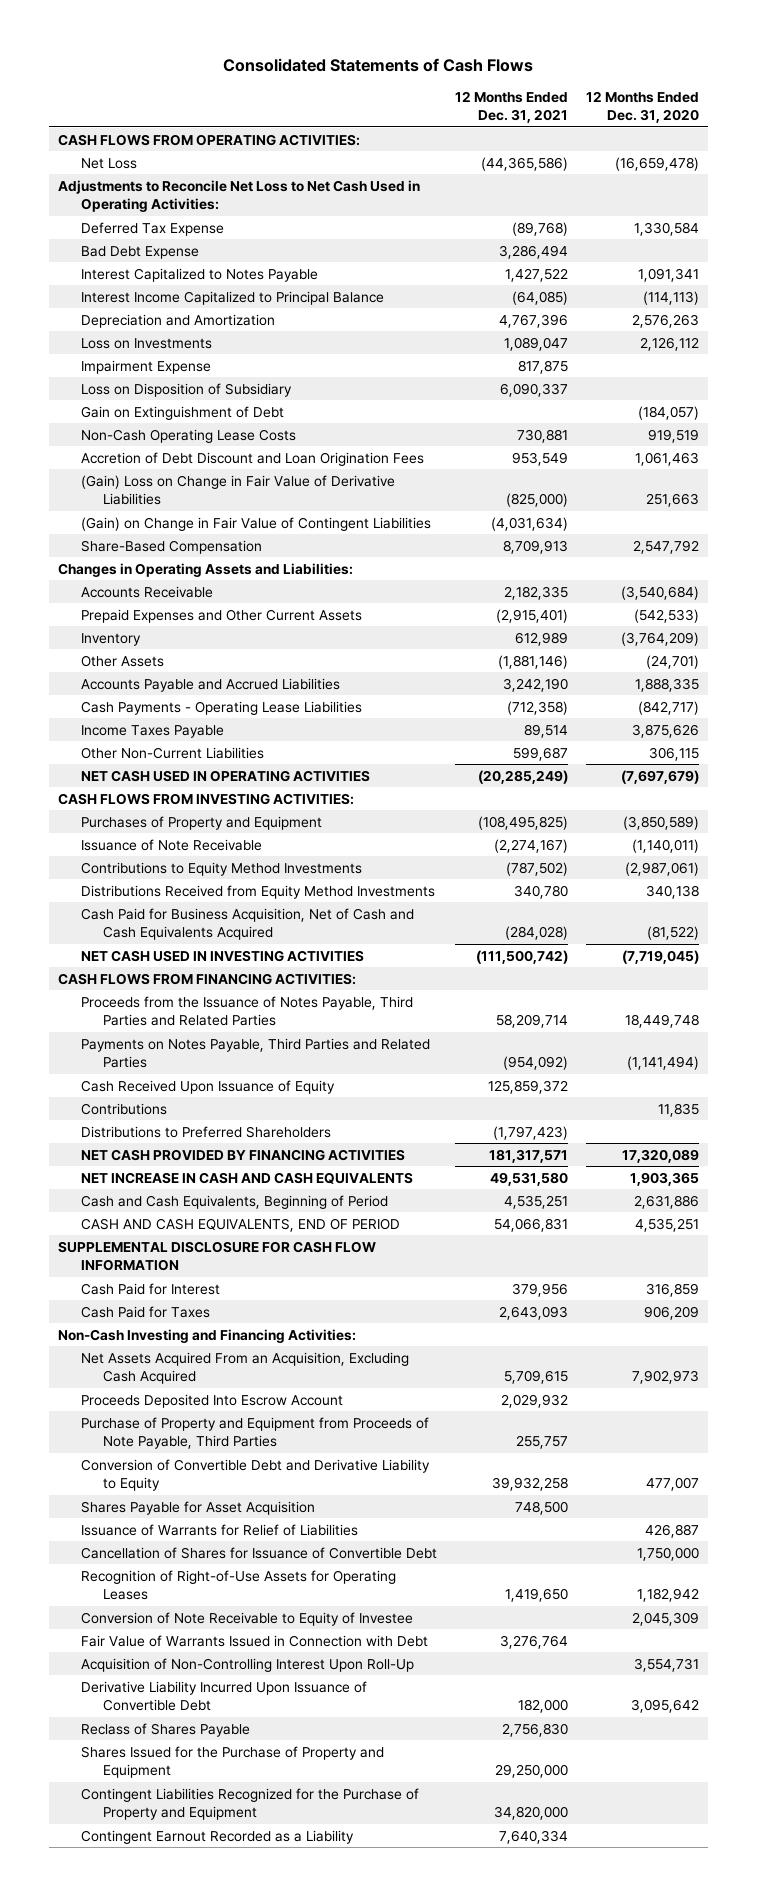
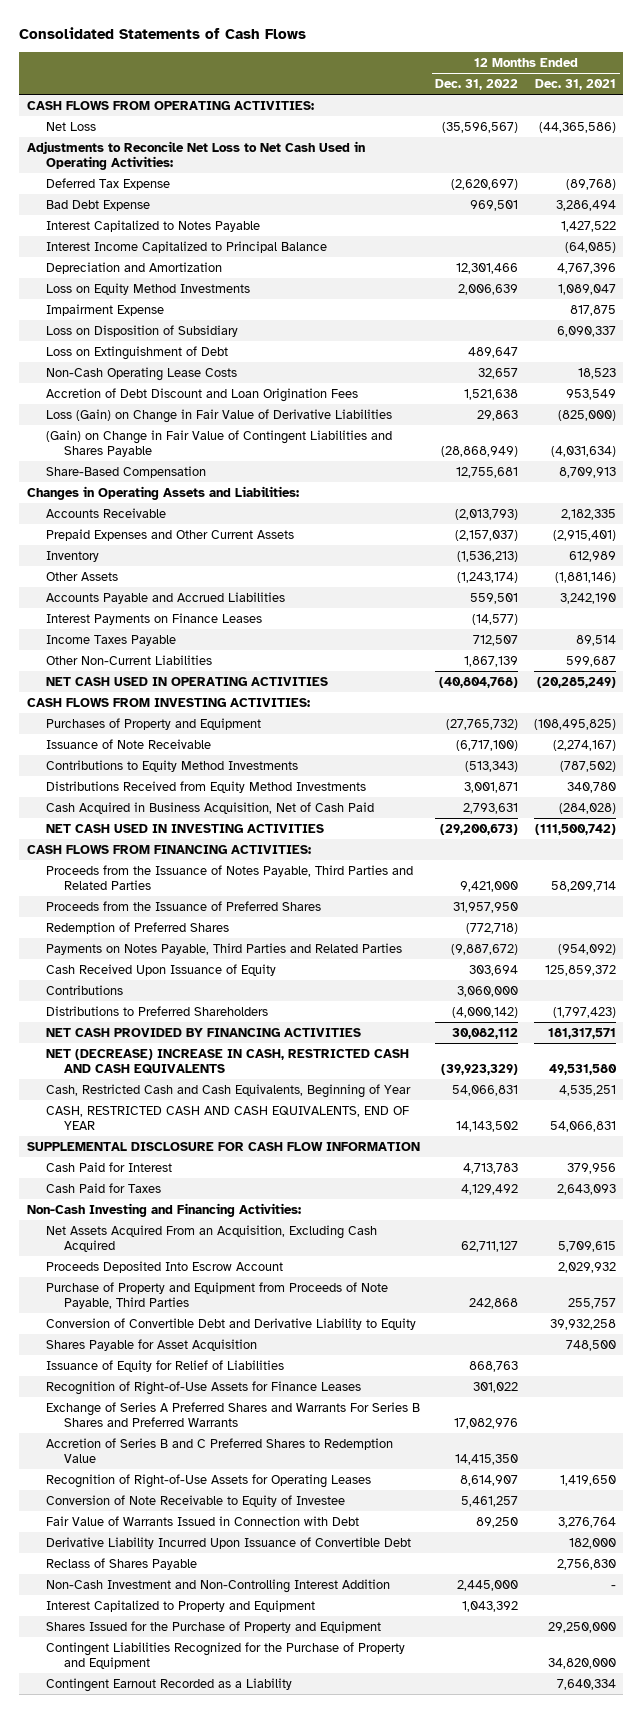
- | 12 Months Ended Dec. 31, 2021 | 12 Months Ended Dec. 31, 2020
+ | 12 Months Ended Dec. 31, 2022 | 12 Months Ended Dec. 31, 2021
- Loss on Investments | 1,089,047 | 2,126,112
+ Loss on Equity Method Investments | 2,006,639 | 1,089,047
- Gain on Extinguishment of Debt | | (184,057)
- Non-Cash Operating Lease Costs | 730,881 | 919,519
+ Loss on Extinguishment of Debt | 489,647 |
+ Non-Cash Operating Lease Costs | 32,657 | 18,523
- (Gain) Loss on Change in Fair Value of Derivative Liabilities | (825,000) | 251,663
- (Gain) on Change in Fair Value of Contingent Liabilities | (4,031,634) |
+ Loss (Gain) on Change in Fair Value of Derivative Liabilities | 29,863 | (825,000)
+ (Gain) on Change in Fair Value of Contingent Liabilities and Shares Payable | (28,868,949) | (4,031,634)
- Cash Payments - Operating Lease Liabilities | (712,358) | (842,717)
+ Interest Payments on Finance Leases | (14,577) |
- Cash Paid for Business Acquisition, Net of Cash and Cash Equivalents Acquired | (284,028) | (81,522)
+ Cash Acquired in Business Acquisition, Net of Cash Paid | 2,793,631 | (284,028)
+ Proceeds from the Issuance of Preferred Shares | 31,957,950 |
+ Redemption of Preferred Shares | (772,718) |
- NET INCREASE IN CASH AND CASH EQUIVALENTS | 49,531,580 | 1,903,365
- Cash and Cash Equivalents, Beginning of Period | 4,535,251 | 2,631,886
- CASH AND CASH EQUIVALENTS, END OF PERIOD | 54,066,831 | 4,535,251
+ NET (DECREASE) INCREASE IN CASH, RESTRICTED CASH AND CASH EQUIVALENTS | (39,923,329) | 49,531,580
+ Cash, Restricted Cash and Cash Equivalents, Beginning of Year | 54,066,831 | 4,535,251
+ CASH, RESTRICTED CASH AND CASH EQUIVALENTS, END OF YEAR | 14,143,502 | 54,066,831
- Issuance of Warrants for Relief of Liabilities | | 426,887
- Cancellation of Shares for Issuance of Convertible Debt | | 1,750,000
+ Issuance of Equity for Relief of Liabilities | 868,763 |
+ Recognition of Right-of-Use Assets for Finance Leases | 301,022 |
+ Exchange of Series A Preferred Shares and Warrants For Series B Shares and Preferred Warrants | 17,082,976 |
+ Accretion of Series B and C Preferred Shares to Redemption Value | 14,415,350 |
- Acquisition of Non-Controlling Interest Upon Roll-Up | | 3,554,731
+ Non-Cash Investment and Non-Controlling Interest Addition | 2,445,000 | -
+ Interest Capitalized to Property and Equipment | 1,043,392 |

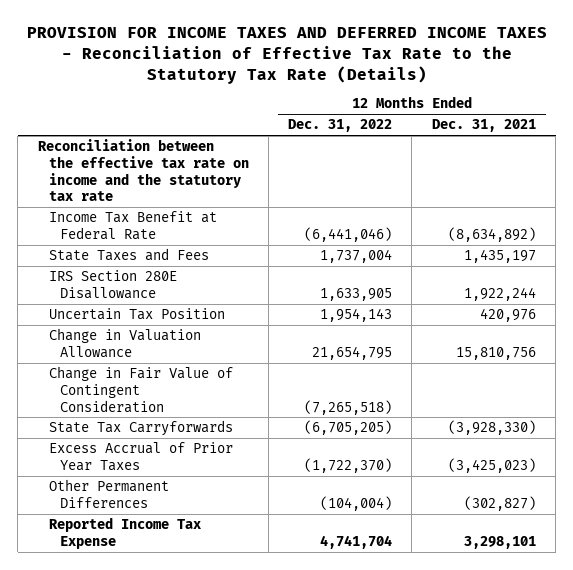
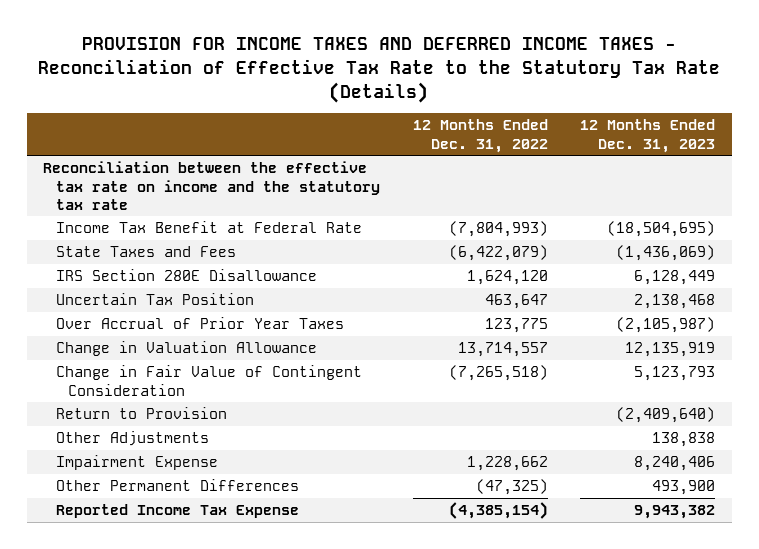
- | 12 Months Ended Dec. 31, 2022 | 12 Months Ended Dec. 31, 2021
+ | 12 Months Ended Dec. 31, 2022 | 12 Months Ended Dec. 31, 2023
- Income Tax Benefit at Federal Rate | (6,441,046) | (8,634,892)
- State Taxes and Fees | 1,737,004 | 1,435,197
- IRS Section 280E Disallowance | 1,633,905 | 1,922,244
- Uncertain Tax Position | 1,954,143 | 420,976
- Change in Valuation Allowance | 21,654,795 | 15,810,756
+ Income Tax Benefit at Federal Rate | (7,804,993) | (18,504,695)
+ State Taxes and Fees | (6,422,079) | (1,436,069)
+ IRS Section 280E Disallowance | 1,624,120 | 6,128,449
+ Uncertain Tax Position | 463,647 | 2,138,468
+ Over Accrual of Prior Year Taxes | 123,775 | (2,105,987)
+ Change in Valuation Allowance | 13,714,557 | 12,135,919
- State Tax Carryforwards | (6,705,205) | (3,928,330)
- Excess Accrual of Prior Year Taxes | (1,722,370) | (3,425,023)
- Other Permanent Differences | (104,004) | (302,827)
- Reported Income Tax Expense | 4,741,704 | 3,298,101
+ Return to Provision | | (2,409,640)
+ Other Adjustments | | 138,838
+ Impairment Expense | 1,228,662 | 8,240,406
+ Other Permanent Differences | (47,325) | 493,900
+ Reported Income Tax Expense | (4,385,154) | 9,943,382

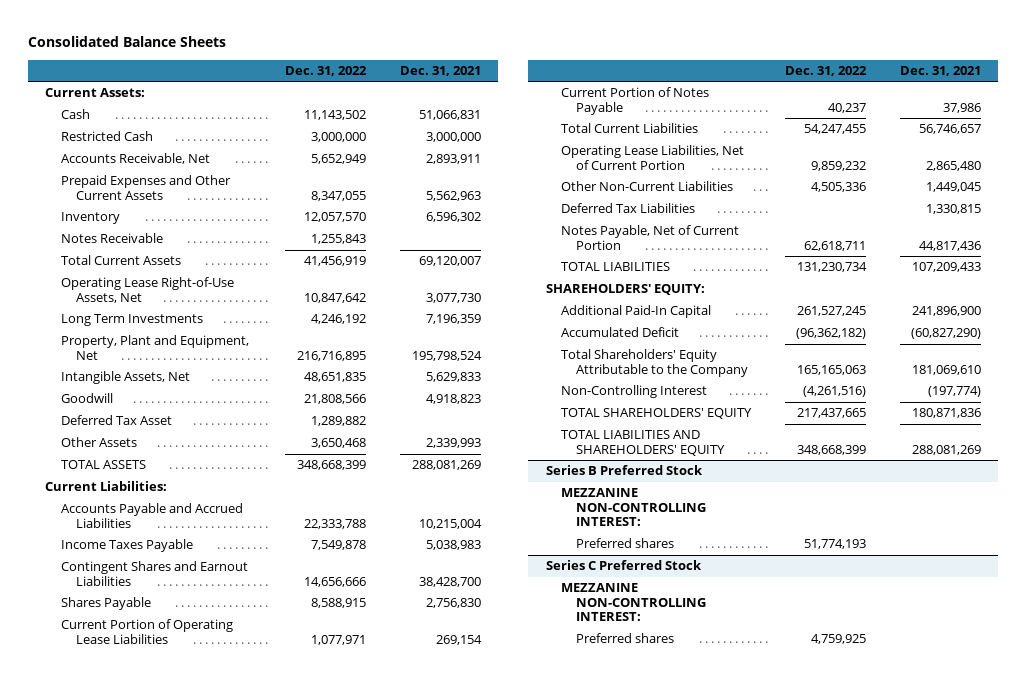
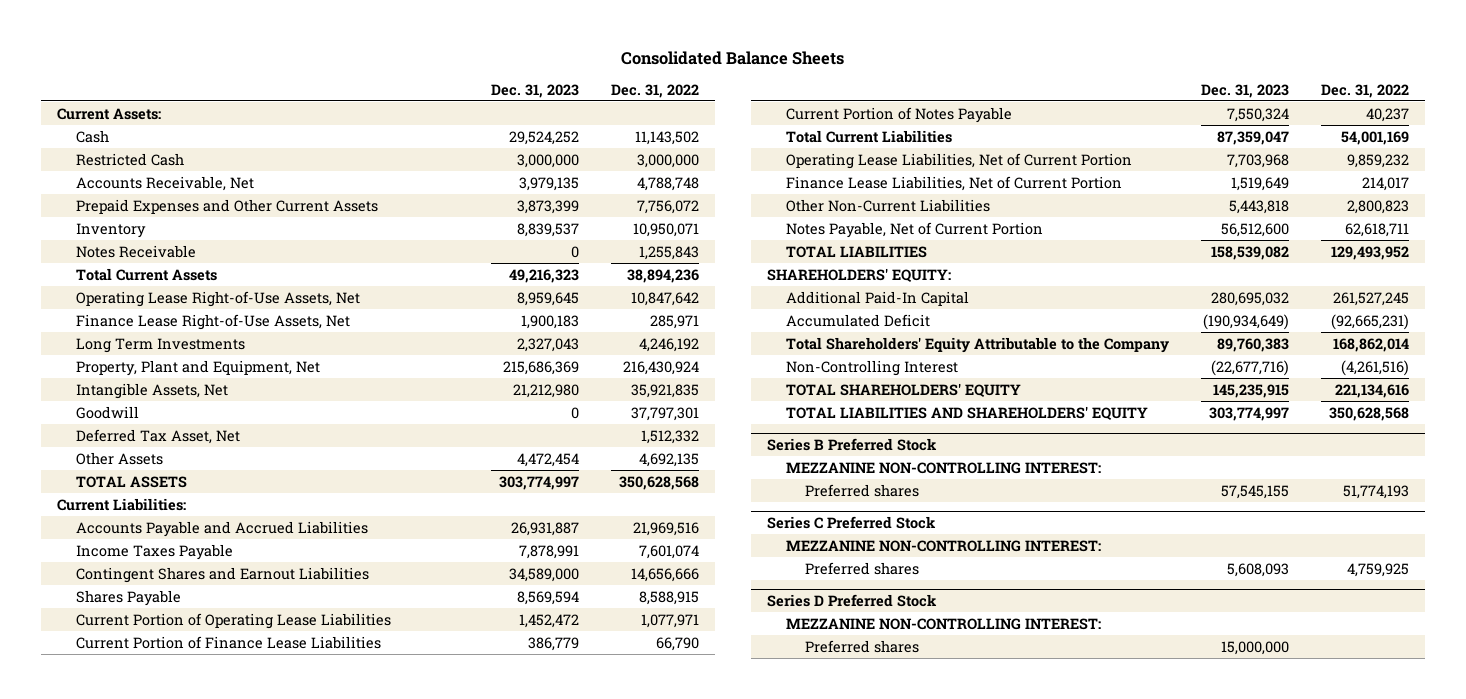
- | Dec. 31, 2022 | Dec. 31, 2021
+ | Dec. 31, 2023 | Dec. 31, 2022
- Accounts Receivable, Net | 5,652,949 | 2,893,911
- Prepaid Expenses and Other Current Assets | 8,347,055 | 5,562,963
- Inventory | 12,057,570 | 6,596,302
+ Accounts Receivable, Net | 3,979,135 | 4,788,748
+ Prepaid Expenses and Other Current Assets | 3,873,399 | 7,756,072
+ Inventory | 8,839,537 | 10,950,071
- Total Current Assets | 41,456,919 | 69,120,007
+ Total Current Assets | 49,216,323 | 38,894,236
+ Finance Lease Right-of-Use Assets, Net | 1,900,183 | 285,971
- Property, Plant and Equipment, Net | 216,716,895 | 195,798,524
- Intangible Assets, Net | 48,651,835 | 5,629,833
- Goodwill | 21,808,566 | 4,918,823
- Deferred Tax Asset | 1,289,882 |
- Other Assets | 3,650,468 | 2,339,993
- TOTAL ASSETS | 348,668,399 | 288,081,269
+ Property, Plant and Equipment, Net | 215,686,369 | 216,430,924
+ Intangible Assets, Net | 21,212,980 | 35,921,835
+ Goodwill | 0 | 37,797,301
+ Deferred Tax Asset, Net | | 1,512,332
+ Other Assets | 4,472,454 | 4,692,135
+ TOTAL ASSETS | 303,774,997 | 350,628,568
- Accounts Payable and Accrued Liabilities | 22,333,788 | 10,215,004
- Income Taxes Payable | 7,549,878 | 5,038,983
+ Accounts Payable and Accrued Liabilities | 26,931,887 | 21,969,516
+ Income Taxes Payable | 7,878,991 | 7,601,074
+ Current Portion of Finance Lease Liabilities | 386,779 | 66,790
- Total Current Liabilities | 54,247,455 | 56,746,657
+ Total Current Liabilities | 87,359,047 | 54,001,169
- Other Non-Current Liabilities | 4,505,336 | 1,449,045
- Deferred Tax Liabilities | | 1,330,815
+ Finance Lease Liabilities, Net of Current Portion | 1,519,649 | 214,017
+ Other Non-Current Liabilities | 5,443,818 | 2,800,823
- TOTAL LIABILITIES | 131,230,734 | 107,209,433
+ TOTAL LIABILITIES | 158,539,082 | 129,493,952
- Accumulated Deficit | (96,362,182) | (60,827,290)
- Total Shareholders' Equity Attributable to the Company | 165,165,063 | 181,069,610
+ Accumulated Deficit | (190,934,649) | (92,665,231)
+ Total Shareholders' Equity Attributable to the Company | 89,760,383 | 168,862,014
- TOTAL SHAREHOLDERS' EQUITY | 217,437,665 | 180,871,836
- TOTAL LIABILITIES AND SHAREHOLDERS' EQUITY | 348,668,399 | 288,081,269
+ TOTAL SHAREHOLDERS' EQUITY | 145,235,915 | 221,134,616
+ TOTAL LIABILITIES AND SHAREHOLDERS' EQUITY | 303,774,997 | 350,628,568
+ Series D Preferred Stock
+ MEZZANINE NON-CONTROLLING INTEREST:
+ Preferred shares | 15,000,000 |

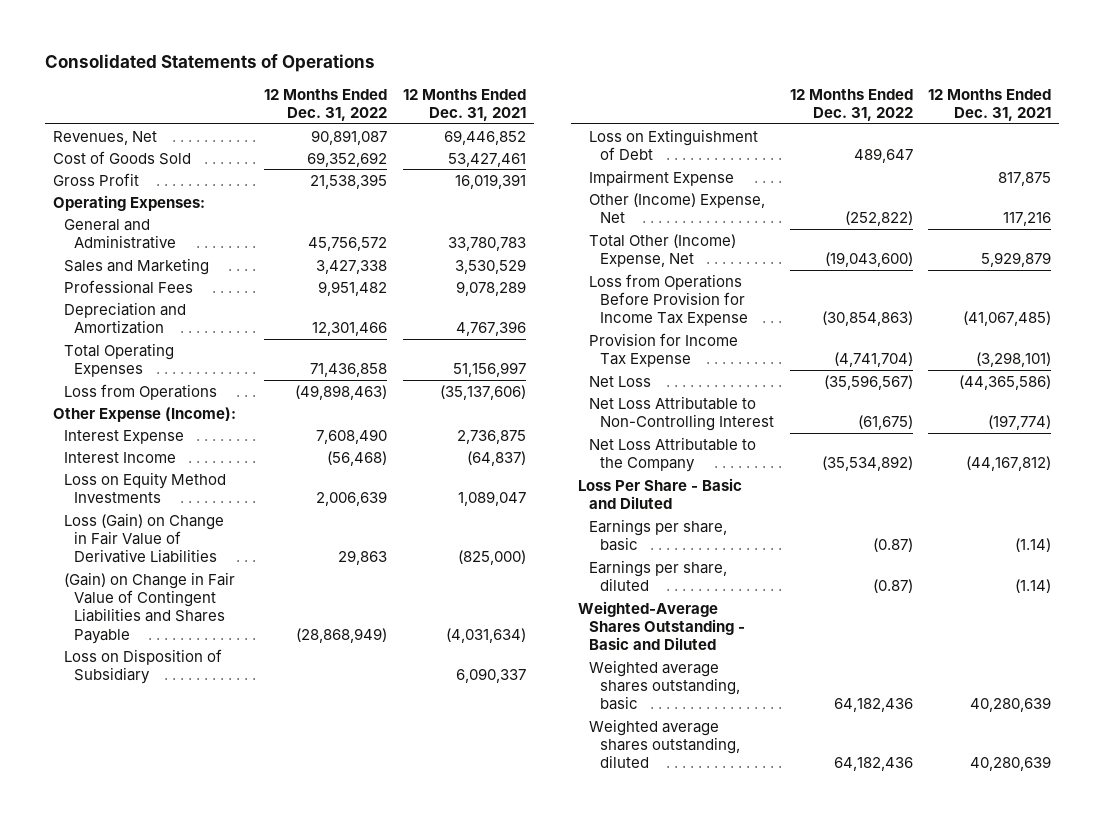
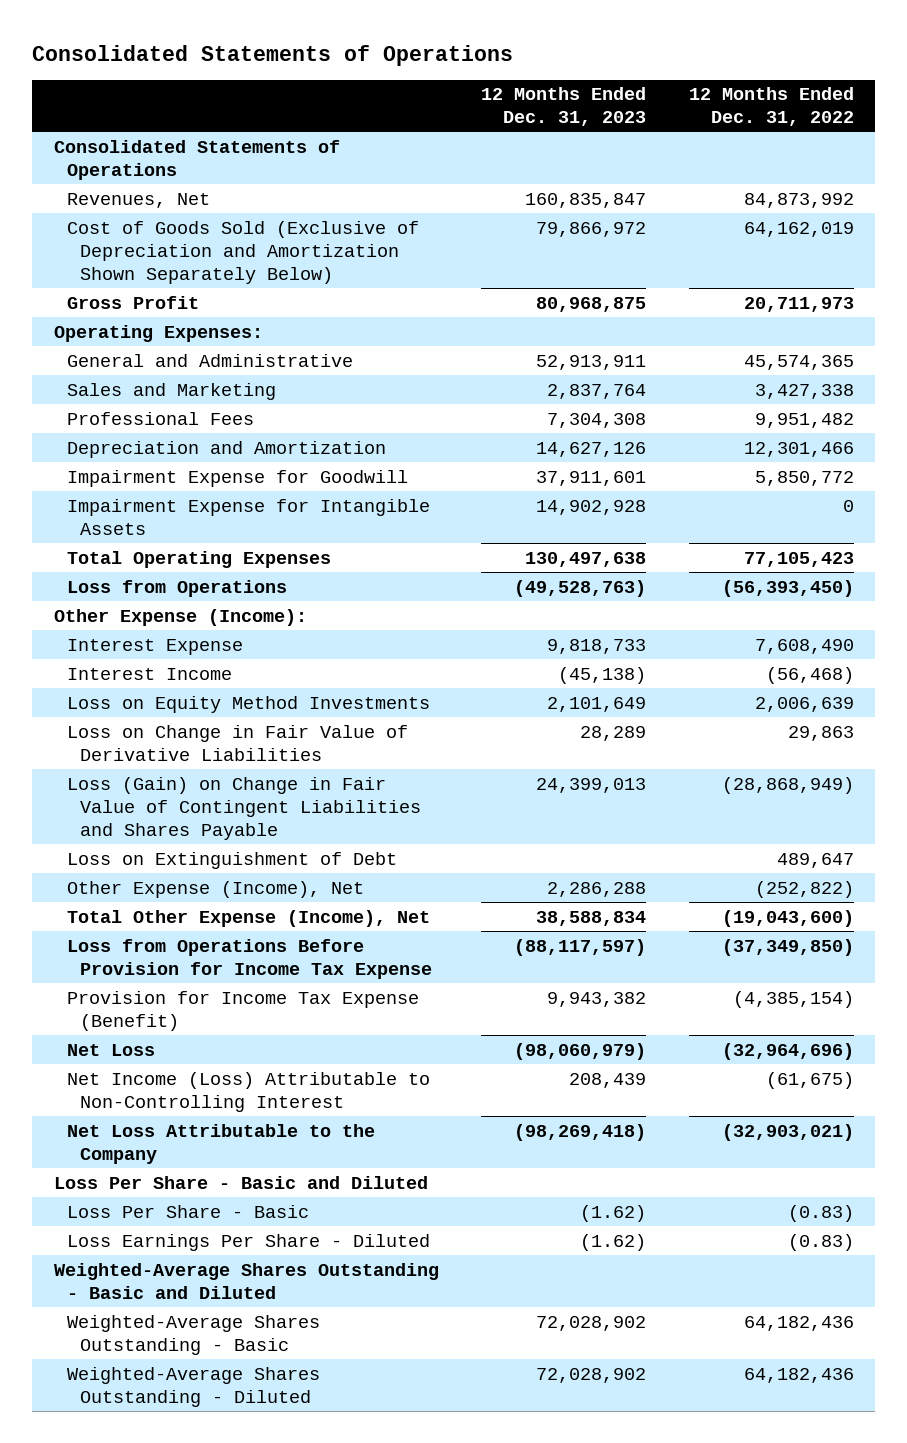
- | 12 Months Ended Dec. 31, 2022 | 12 Months Ended Dec. 31, 2021
+ | 12 Months Ended Dec. 31, 2023 | 12 Months Ended Dec. 31, 2022
- Revenues, Net | 90,891,087 | 69,446,852
- Cost of Goods Sold | 69,352,692 | 53,427,461
- Gross Profit | 21,538,395 | 16,019,391
+ Consolidated Statements of Operations
+ Revenues, Net | 160,835,847 | 84,873,992
+ Cost of Goods Sold (Exclusive of Depreciation and Amortization Shown Separately Below) | 79,866,972 | 64,162,019
+ Gross Profit | 80,968,875 | 20,711,973
- General and Administrative | 45,756,572 | 33,780,783
+ General and Administrative | 52,913,911 | 45,574,365
- Total Operating Expenses | 71,436,858 | 51,156,997
- Loss from Operations | (49,898,463) | (35,137,606)
+ Impairment Expense for Goodwill | 37,911,601 | 5,850,772
+ Impairment Expense for Intangible Assets | 14,902,928 | 0
+ Total Operating Expenses | 130,497,638 | 77,105,423
+ Loss from Operations | (49,528,763) | (56,393,450)
- Loss (Gain) on Change in Fair Value of Derivative Liabilities | 29,863 | (825,000)
- (Gain) on Change in Fair Value of Contingent Liabilities and Shares Payable | (28,868,949) | (4,031,634)
- Loss on Disposition of Subsidiary | | 6,090,337
+ Loss on Change in Fair Value of Derivative Liabilities | 28,289 | 29,863
+ Loss (Gain) on Change in Fair Value of Contingent Liabilities and Shares Payable | 24,399,013 | (28,868,949)
- Impairment Expense | | 817,875
- Other (Income) Expense, Net | (252,822) | 117,216
- Total Other (Income) Expense, Net | (19,043,600) | 5,929,879
- Loss from Operations Before Provision for Income Tax Expense | (30,854,863) | (41,067,485)
- Provision for Income Tax Expense | (4,741,704) | (3,298,101)
- Net Loss | (35,596,567) | (44,365,586)
- Net Loss Attributable to Non-Controlling Interest | (61,675) | (197,774)
- Net Loss Attributable to the Company | (35,534,892) | (44,167,812)
+ Other Expense (Income), Net | 2,286,288 | (252,822)
+ Total Other Expense (Income), Net | 38,588,834 | (19,043,600)
+ Loss from Operations Before Provision for Income Tax Expense | (88,117,597) | (37,349,850)
+ Provision for Income Tax Expense (Benefit) | 9,943,382 | (4,385,154)
+ Net Loss | (98,060,979) | (32,964,696)
+ Net Income (Loss) Attributable to Non-Controlling Interest | 208,439 | (61,675)
+ Net Loss Attributable to the Company | (98,269,418) | (32,903,021)
- Earnings per share, basic | (0.87) | (1.14)
- Earnings per share, diluted | (0.87) | (1.14)
+ Loss Per Share - Basic | (1.62) | (0.83)
+ Loss Earnings Per Share - Diluted | (1.62) | (0.83)
- Weighted average shares outstanding, basic | 64,182,436 | 40,280,639
- Weighted average shares outstanding, diluted | 64,182,436 | 40,280,639
+ Weighted-Average Shares Outstanding - Basic | 72,028,902 | 64,182,436
+ Weighted-Average Shares Outstanding - Diluted | 72,028,902 | 64,182,436

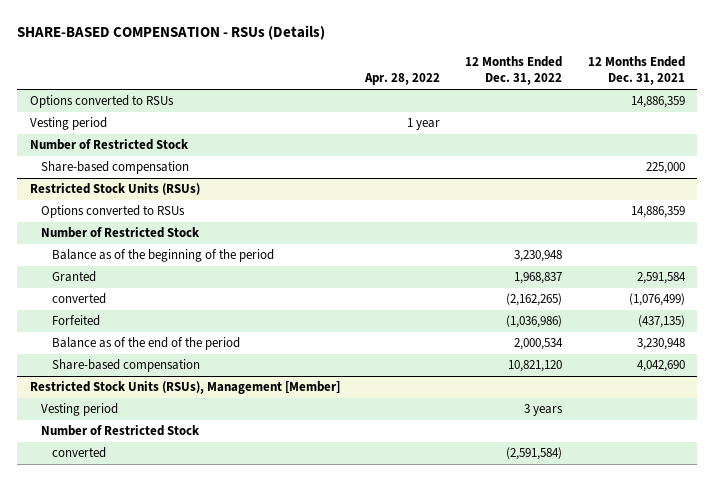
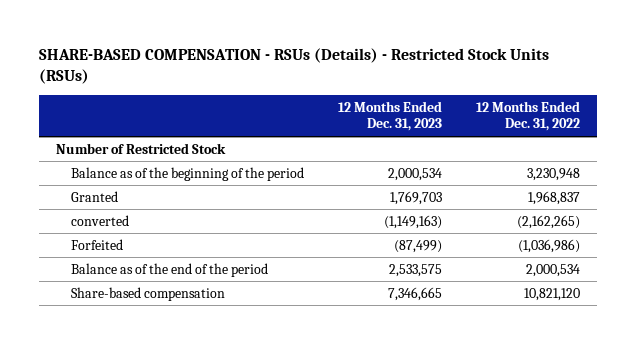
- SHARE-BASED COMPENSATION - RSUs (Details)
+ SHARE-BASED COMPENSATION - RSUs (Details) - Restricted Stock Units (RSUs)
- | Apr. 28, 2022 | 12 Months Ended Dec. 31, 2022 | 12 Months Ended Dec. 31, 2021
+ | 12 Months Ended Dec. 31, 2023 | 12 Months Ended Dec. 31, 2022
- Options converted to RSUs | | | 14,886,359
- Vesting period | 1 year | |
- Share-based compensation | | | 225,000
- Restricted Stock Units (RSUs)
- Options converted to RSUs | | | 14,886,359
- Number of Restricted Stock
- Restricted Stock Units (RSUs), Management [Member]
- Vesting period | | 3 years |
- Number of Restricted Stock
- converted | | (2,591,584) |

